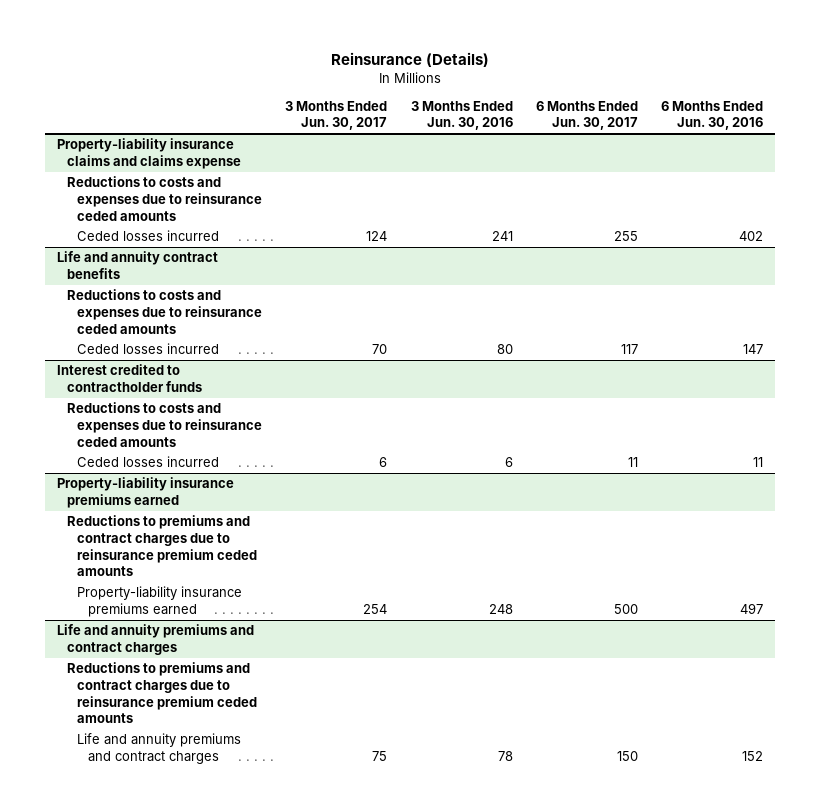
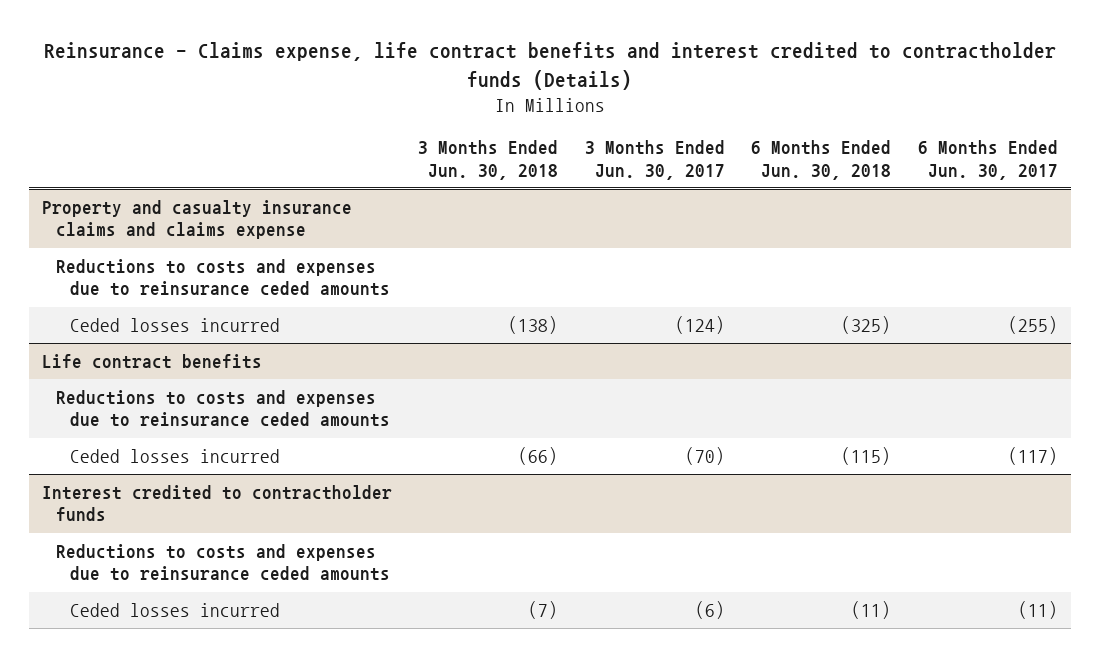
- Reinsurance (Details)
+ Reinsurance - Claims expense, life contract benefits and interest credited to contractholder funds (Details)
- | 3 Months Ended Jun. 30, 2017 | 3 Months Ended Jun. 30, 2016 | 6 Months Ended Jun. 30, 2017 | 6 Months Ended Jun. 30, 2016
+ | 3 Months Ended Jun. 30, 2018 | 3 Months Ended Jun. 30, 2017 | 6 Months Ended Jun. 30, 2018 | 6 Months Ended Jun. 30, 2017
- Property-liability insurance claims and claims expense
+ Property and casualty insurance claims and claims expense
- Ceded losses incurred | 124 | 241 | 255 | 402
- Life and annuity contract benefits
+ Ceded losses incurred | (138) | (124) | (325) | (255)
+ Life contract benefits
- Ceded losses incurred | 70 | 80 | 117 | 147
+ Ceded losses incurred | (66) | (70) | (115) | (117)
@ Interest credited to contractholder funds
- Ceded losses incurred | 6 | 6 | 11 | 11
- Property-liability insurance premiums earned
- Reductions to premiums and contract charges due to reinsurance premium ceded amounts
- Property-liability insurance premiums earned | 254 | 248 | 500 | 497
- Life and annuity premiums and contract charges
- Reductions to premiums and contract charges due to reinsurance premium ceded amounts
- Life and annuity premiums and contract charges | 75 | 78 | 150 | 152
@ Interest credited to contractholder funds
+ Ceded losses incurred | (7) | (6) | (11) | (11)

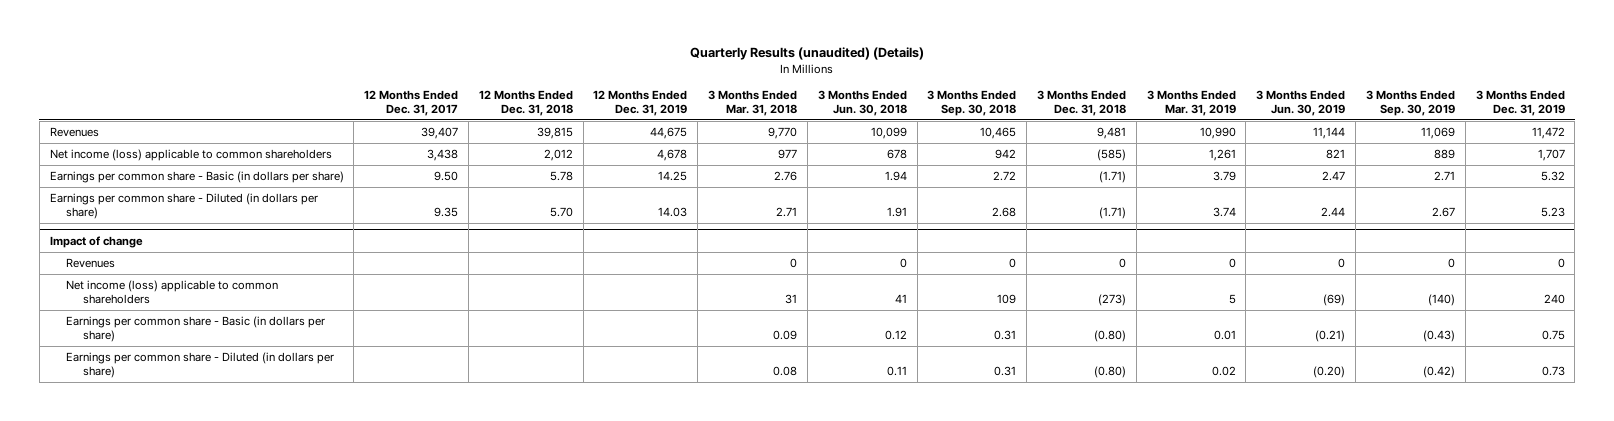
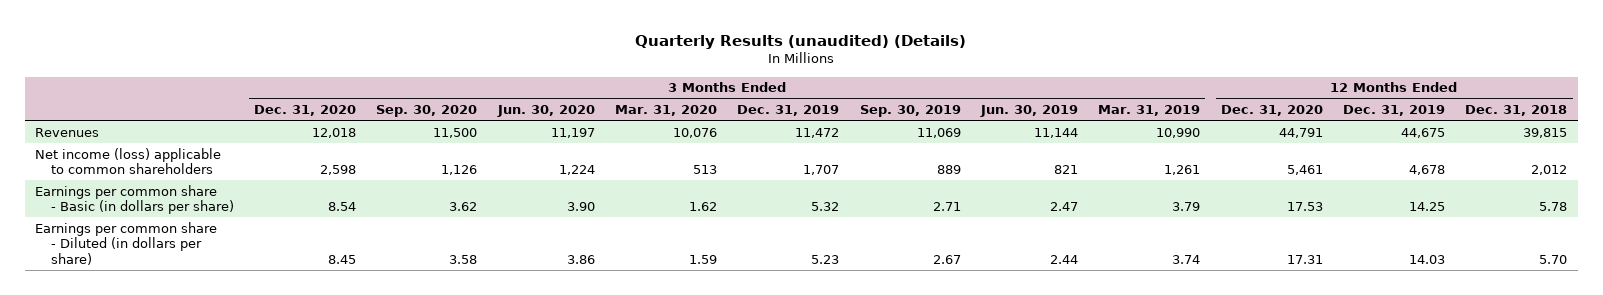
- | 12 Months Ended Dec. 31, 2017 | 12 Months Ended Dec. 31, 2018 | 12 Months Ended Dec. 31, 2019 | 3 Months Ended Mar. 31, 2018 | 3 Months Ended Jun. 30, 2018 | 3 Months Ended Sep. 30, 2018 | 3 Months Ended Dec. 31, 2018 | 3 Months Ended Mar. 31, 2019 | 3 Months Ended Jun. 30, 2019 | 3 Months Ended Sep. 30, 2019 | 3 Months Ended Dec. 31, 2019
+ | 3 Months Ended Dec. 31, 2020 | 3 Months Ended Sep. 30, 2020 | 3 Months Ended Jun. 30, 2020 | 3 Months Ended Mar. 31, 2020 | 3 Months Ended Dec. 31, 2019 | 3 Months Ended Sep. 30, 2019 | 3 Months Ended Jun. 30, 2019 | 3 Months Ended Mar. 31, 2019 | 12 Months Ended Dec. 31, 2020 | 12 Months Ended Dec. 31, 2019 | 12 Months Ended Dec. 31, 2018
- Impact of change
- Revenues | | | | 0 | 0 | 0 | 0 | 0 | 0 | 0 | 0
- Net income (loss) applicable to common shareholders | | | | 31 | 41 | 109 | (273) | 5 | (69) | (140) | 240
- Earnings per common share - Basic (in dollars per share) | | | | 0.09 | 0.12 | 0.31 | (0.80) | 0.01 | (0.21) | (0.43) | 0.75
- Earnings per common share - Diluted (in dollars per share) | | | | 0.08 | 0.11 | 0.31 | (0.80) | 0.02 | (0.20) | (0.42) | 0.73

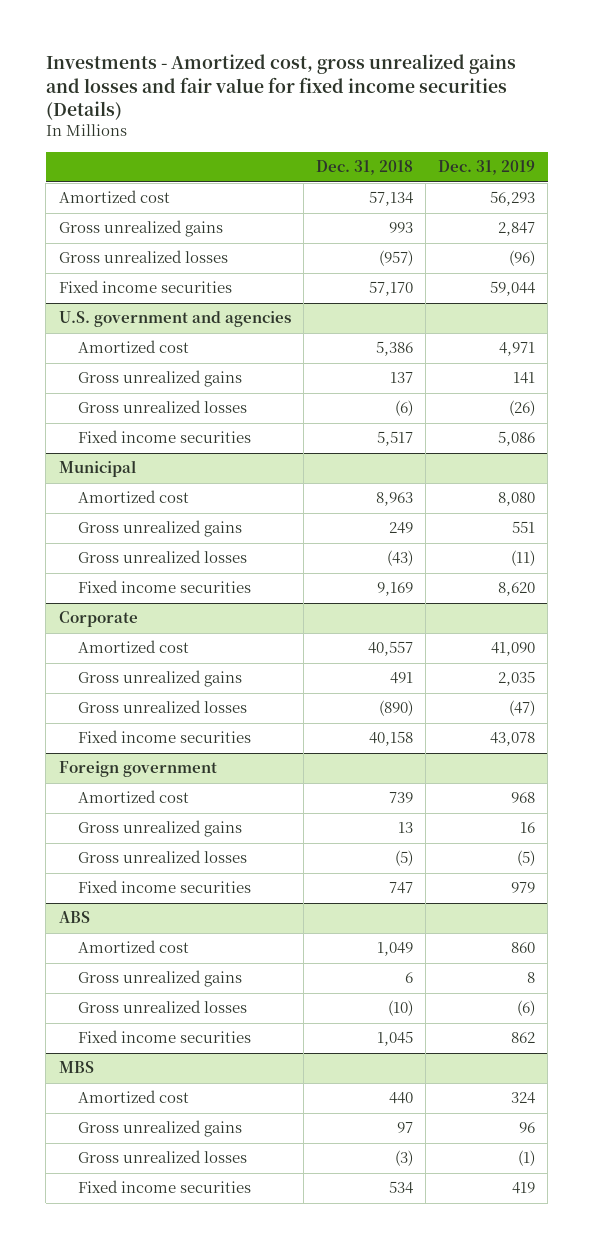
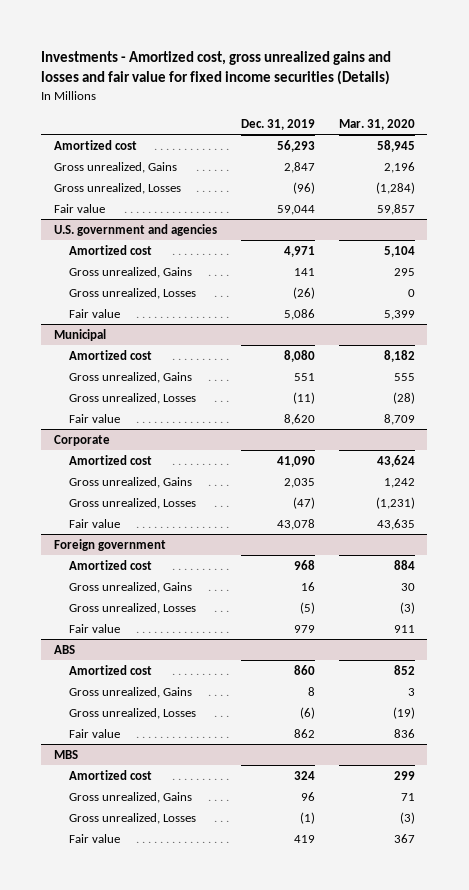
- | Dec. 31, 2018 | Dec. 31, 2019
+ | Dec. 31, 2019 | Mar. 31, 2020
- Gross unrealized gains | 993 | 2,847
- Gross unrealized losses | (957) | (96)
- Fixed income securities | 57,170 | 59,044
+ Gross unrealized, Gains | 2,847 | 2,196
+ Gross unrealized, Losses | (96) | (1,284)
+ Fair value | 59,044 | 59,857
@ U.S. government and agencies
- Gross unrealized gains | 137 | 141
- Gross unrealized losses | (6) | (26)
- Fixed income securities | 5,517 | 5,086
+ Gross unrealized, Gains | 141 | 295
+ Gross unrealized, Losses | (26) | 0
+ Fair value | 5,086 | 5,399
@ Municipal
- Gross unrealized gains | 249 | 551
- Gross unrealized losses | (43) | (11)
- Fixed income securities | 9,169 | 8,620
+ Gross unrealized, Gains | 551 | 555
+ Gross unrealized, Losses | (11) | (28)
+ Fair value | 8,620 | 8,709
@ Corporate
- Gross unrealized gains | 491 | 2,035
- Gross unrealized losses | (890) | (47)
- Fixed income securities | 40,158 | 43,078
+ Gross unrealized, Gains | 2,035 | 1,242
+ Gross unrealized, Losses | (47) | (1,231)
+ Fair value | 43,078 | 43,635
@ Foreign government
- Gross unrealized gains | 13 | 16
- Gross unrealized losses | (5) | (5)
- Fixed income securities | 747 | 979
+ Gross unrealized, Gains | 16 | 30
+ Gross unrealized, Losses | (5) | (3)
+ Fair value | 979 | 911
@ ABS
- Gross unrealized gains | 6 | 8
- Gross unrealized losses | (10) | (6)
- Fixed income securities | 1,045 | 862
+ Gross unrealized, Gains | 8 | 3
+ Gross unrealized, Losses | (6) | (19)
+ Fair value | 862 | 836
@ MBS
- Gross unrealized gains | 97 | 96
- Gross unrealized losses | (3) | (1)
- Fixed income securities | 534 | 419
+ Gross unrealized, Gains | 96 | 71
+ Gross unrealized, Losses | (1) | (3)
+ Fair value | 419 | 367

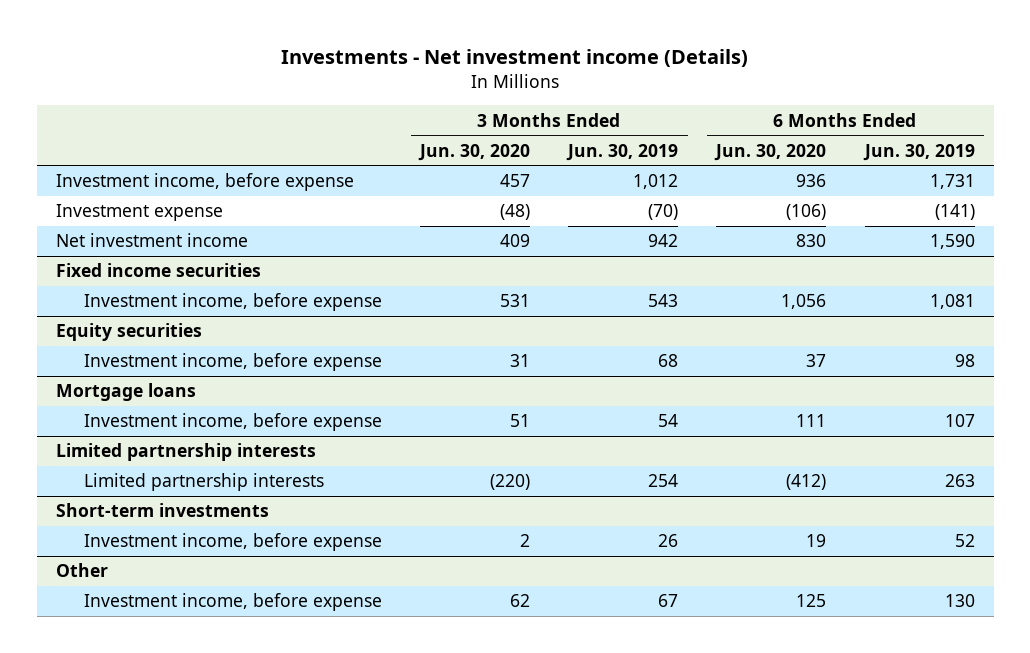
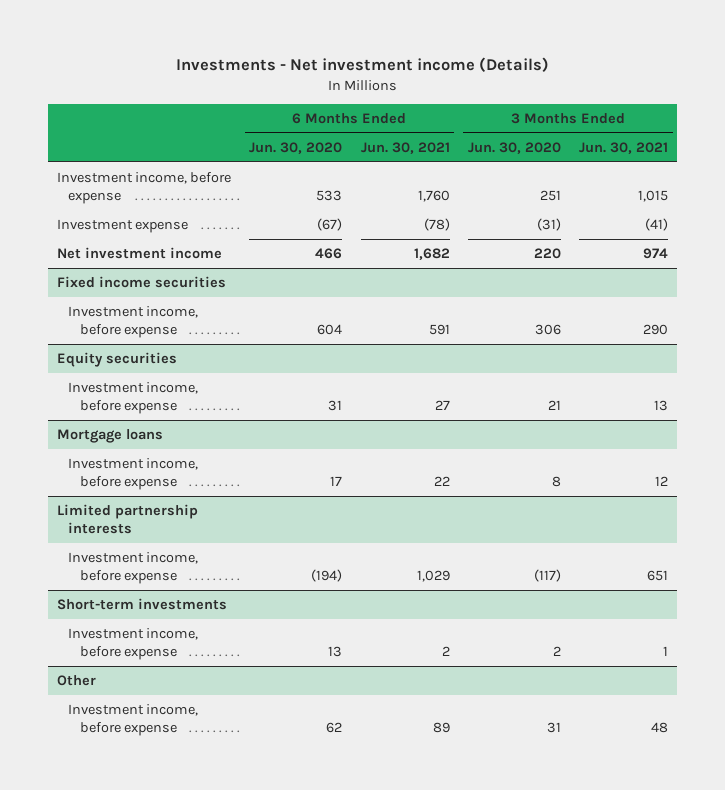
- | 3 Months Ended Jun. 30, 2020 | 3 Months Ended Jun. 30, 2019 | 6 Months Ended Jun. 30, 2020 | 6 Months Ended Jun. 30, 2019
+ | 6 Months Ended Jun. 30, 2020 | 6 Months Ended Jun. 30, 2021 | 3 Months Ended Jun. 30, 2020 | 3 Months Ended Jun. 30, 2021
- Investment income, before expense | 457 | 1,012 | 936 | 1,731
- Investment expense | (48) | (70) | (106) | (141)
- Net investment income | 409 | 942 | 830 | 1,590
+ Investment income, before expense | 533 | 1,760 | 251 | 1,015
+ Investment expense | (67) | (78) | (31) | (41)
+ Net investment income | 466 | 1,682 | 220 | 974
@ Fixed income securities
- Investment income, before expense | 531 | 543 | 1,056 | 1,081
+ Investment income, before expense | 604 | 591 | 306 | 290
@ Equity securities
- Investment income, before expense | 31 | 68 | 37 | 98
+ Investment income, before expense | 31 | 27 | 21 | 13
@ Mortgage loans
- Investment income, before expense | 51 | 54 | 111 | 107
+ Investment income, before expense | 17 | 22 | 8 | 12
@ Limited partnership interests
- Limited partnership interests | (220) | 254 | (412) | 263
+ Investment income, before expense | (194) | 1,029 | (117) | 651
@ Short-term investments
- Investment income, before expense | 2 | 26 | 19 | 52
+ Investment income, before expense | 13 | 2 | 2 | 1
@ Other
- Investment income, before expense | 62 | 67 | 125 | 130
+ Investment income, before expense | 62 | 89 | 31 | 48

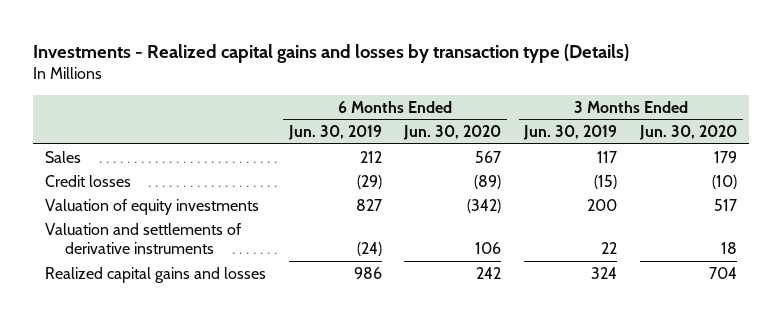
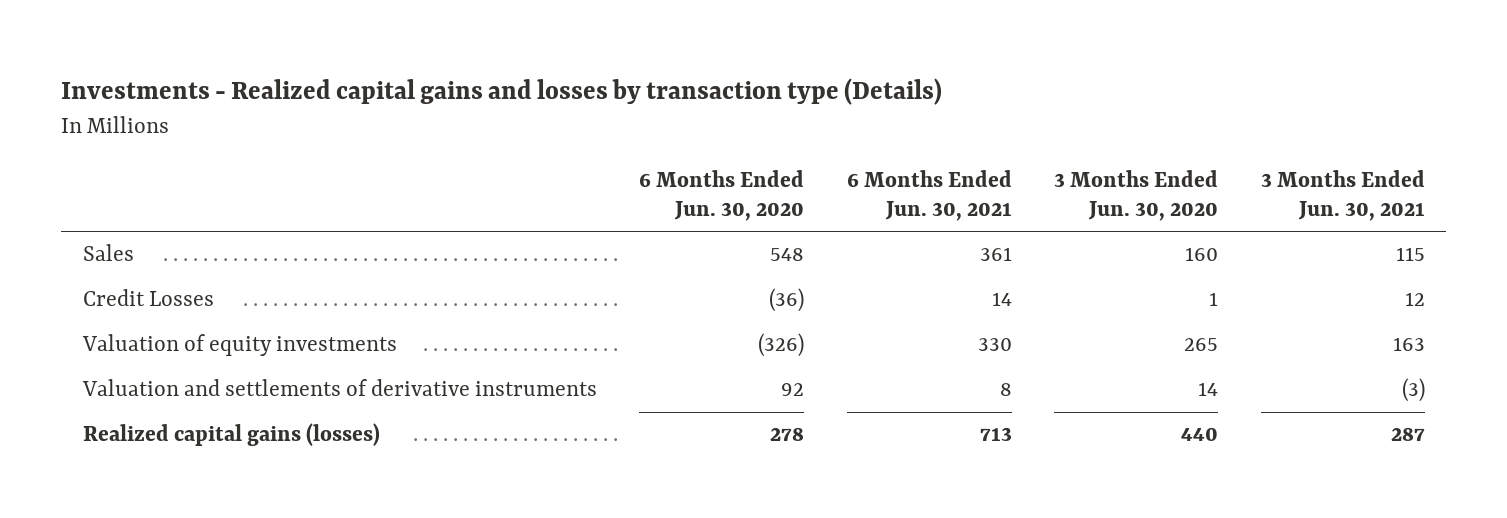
- | 6 Months Ended Jun. 30, 2019 | 6 Months Ended Jun. 30, 2020 | 3 Months Ended Jun. 30, 2019 | 3 Months Ended Jun. 30, 2020
+ | 6 Months Ended Jun. 30, 2020 | 6 Months Ended Jun. 30, 2021 | 3 Months Ended Jun. 30, 2020 | 3 Months Ended Jun. 30, 2021
- Sales | 212 | 567 | 117 | 179
- Credit losses | (29) | (89) | (15) | (10)
- Valuation of equity investments | 827 | (342) | 200 | 517
- Valuation and settlements of derivative instruments | (24) | 106 | 22 | 18
- Realized capital gains and losses | 986 | 242 | 324 | 704
+ Sales | 548 | 361 | 160 | 115
+ Credit Losses | (36) | 14 | 1 | 12
+ Valuation of equity investments | (326) | 330 | 265 | 163
+ Valuation and settlements of derivative instruments | 92 | 8 | 14 | (3)
+ Realized capital gains (losses) | 278 | 713 | 440 | 287

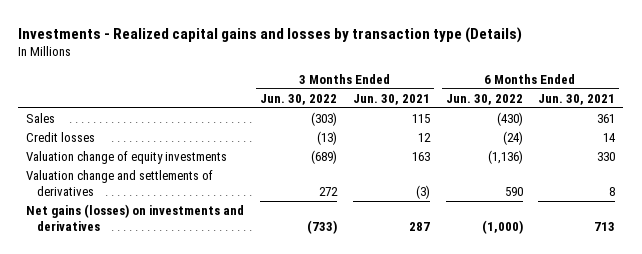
- | 6 Months Ended Jun. 30, 2020 | 6 Months Ended Jun. 30, 2021 | 3 Months Ended Jun. 30, 2020 | 3 Months Ended Jun. 30, 2021
+ | 3 Months Ended Jun. 30, 2022 | 3 Months Ended Jun. 30, 2021 | 6 Months Ended Jun. 30, 2022 | 6 Months Ended Jun. 30, 2021
- Credit Losses | (36) | 14 | 1 | 12
- Valuation of equity investments | (326) | 330 | 265 | 163
- Valuation and settlements of derivative instruments | 92 | 8 | 14 | (3)
- Realized capital gains (losses) | 278 | 713 | 440 | 287
+ Credit losses | (13) | 12 | (24) | 14
+ Valuation change of equity investments | (689) | 163 | (1,136) | 330
+ Valuation change and settlements of derivatives | 272 | (3) | 590 | 8
+ Net gains (losses) on investments and derivatives | (733) | 287 | (1,000) | 713

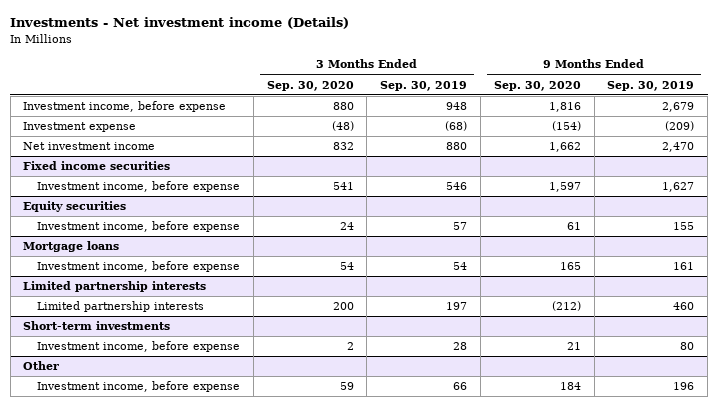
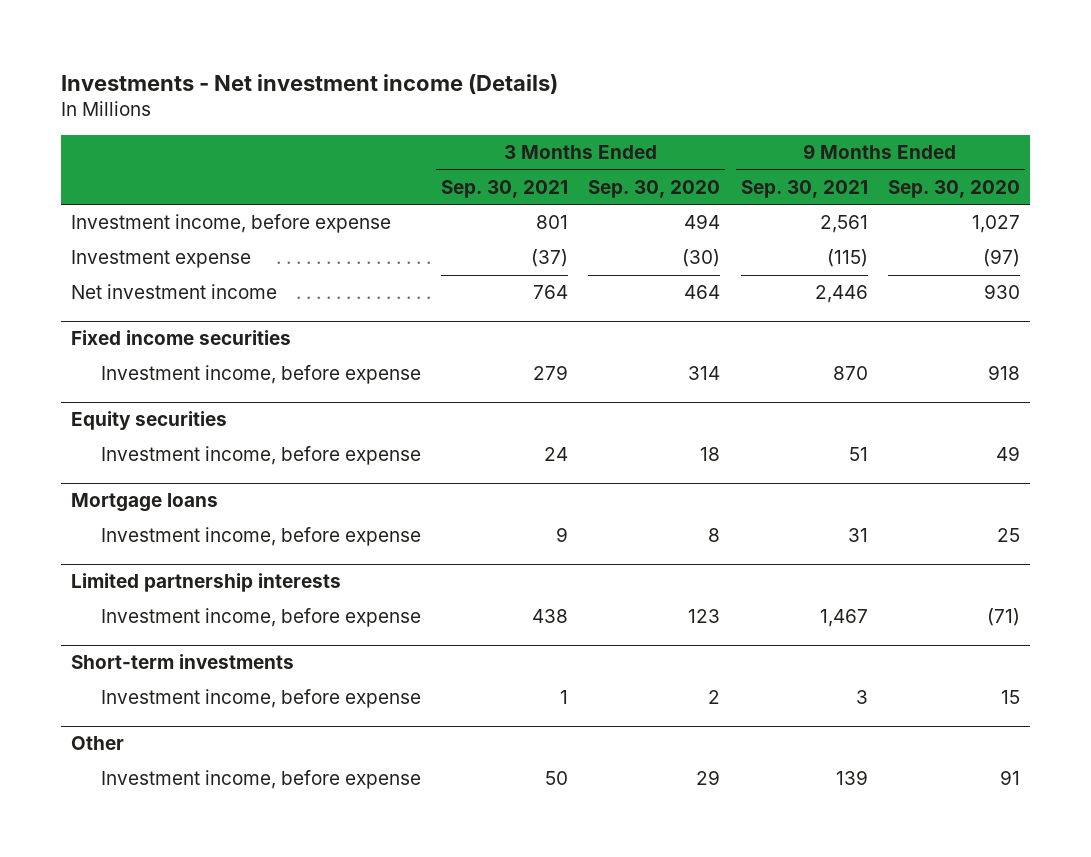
- | 3 Months Ended Sep. 30, 2020 | 3 Months Ended Sep. 30, 2019 | 9 Months Ended Sep. 30, 2020 | 9 Months Ended Sep. 30, 2019
+ | 3 Months Ended Sep. 30, 2021 | 3 Months Ended Sep. 30, 2020 | 9 Months Ended Sep. 30, 2021 | 9 Months Ended Sep. 30, 2020
- Investment income, before expense | 880 | 948 | 1,816 | 2,679
- Investment expense | (48) | (68) | (154) | (209)
- Net investment income | 832 | 880 | 1,662 | 2,470
+ Investment income, before expense | 801 | 494 | 2,561 | 1,027
+ Investment expense | (37) | (30) | (115) | (97)
+ Net investment income | 764 | 464 | 2,446 | 930
@ Fixed income securities
- Investment income, before expense | 541 | 546 | 1,597 | 1,627
+ Investment income, before expense | 279 | 314 | 870 | 918
@ Equity securities
- Investment income, before expense | 24 | 57 | 61 | 155
+ Investment income, before expense | 24 | 18 | 51 | 49
@ Mortgage loans
- Investment income, before expense | 54 | 54 | 165 | 161
+ Investment income, before expense | 9 | 8 | 31 | 25
@ Limited partnership interests
- Limited partnership interests | 200 | 197 | (212) | 460
+ Investment income, before expense | 438 | 123 | 1,467 | (71)
@ Short-term investments
- Investment income, before expense | 2 | 28 | 21 | 80
+ Investment income, before expense | 1 | 2 | 3 | 15
@ Other
- Investment income, before expense | 59 | 66 | 184 | 196
+ Investment income, before expense | 50 | 29 | 139 | 91

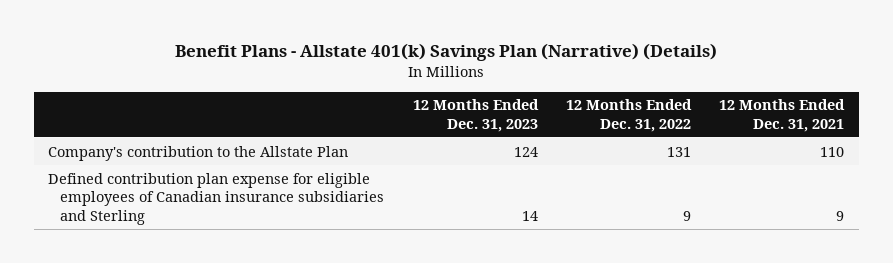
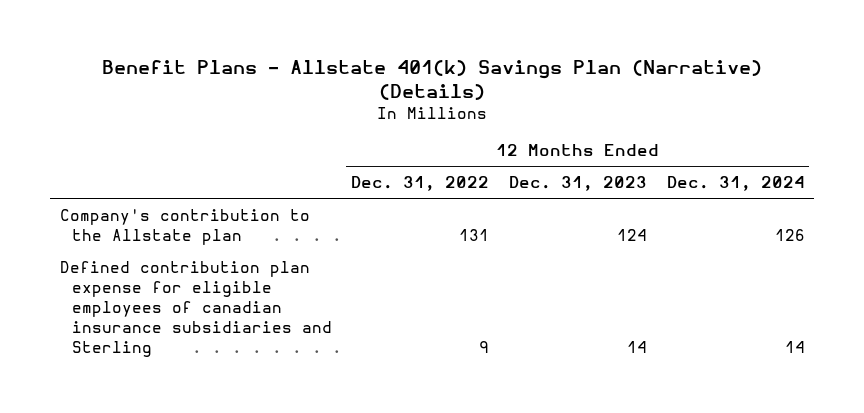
- | 12 Months Ended Dec. 31, 2023 | 12 Months Ended Dec. 31, 2022 | 12 Months Ended Dec. 31, 2021
+ | 12 Months Ended Dec. 31, 2022 | 12 Months Ended Dec. 31, 2023 | 12 Months Ended Dec. 31, 2024
- Company's contribution to the Allstate Plan | 124 | 131 | 110
- Defined contribution plan expense for eligible employees of Canadian insurance subsidiaries and Sterling | 14 | 9 | 9
+ Company's contribution to the Allstate plan | 131 | 124 | 126
+ Defined contribution plan expense for eligible employees of canadian insurance subsidiaries and Sterling | 9 | 14 | 14

